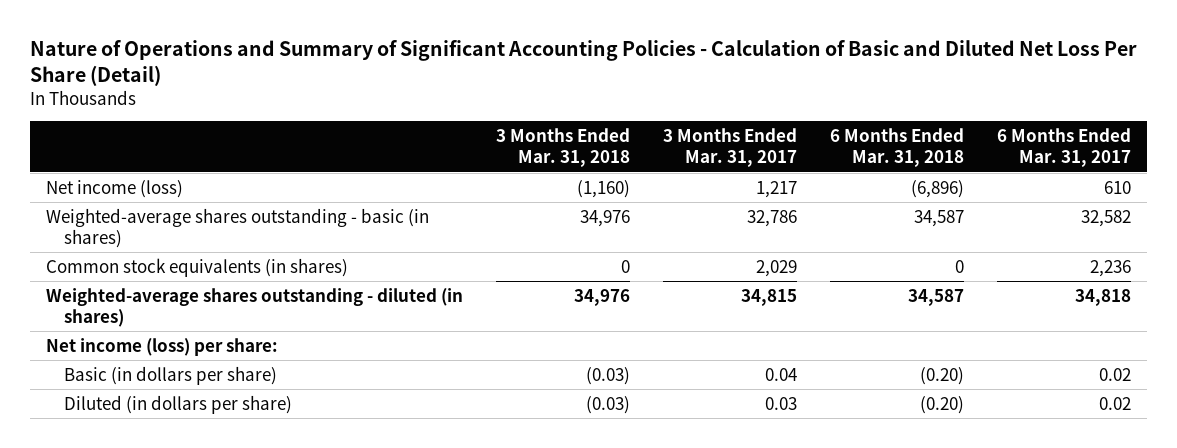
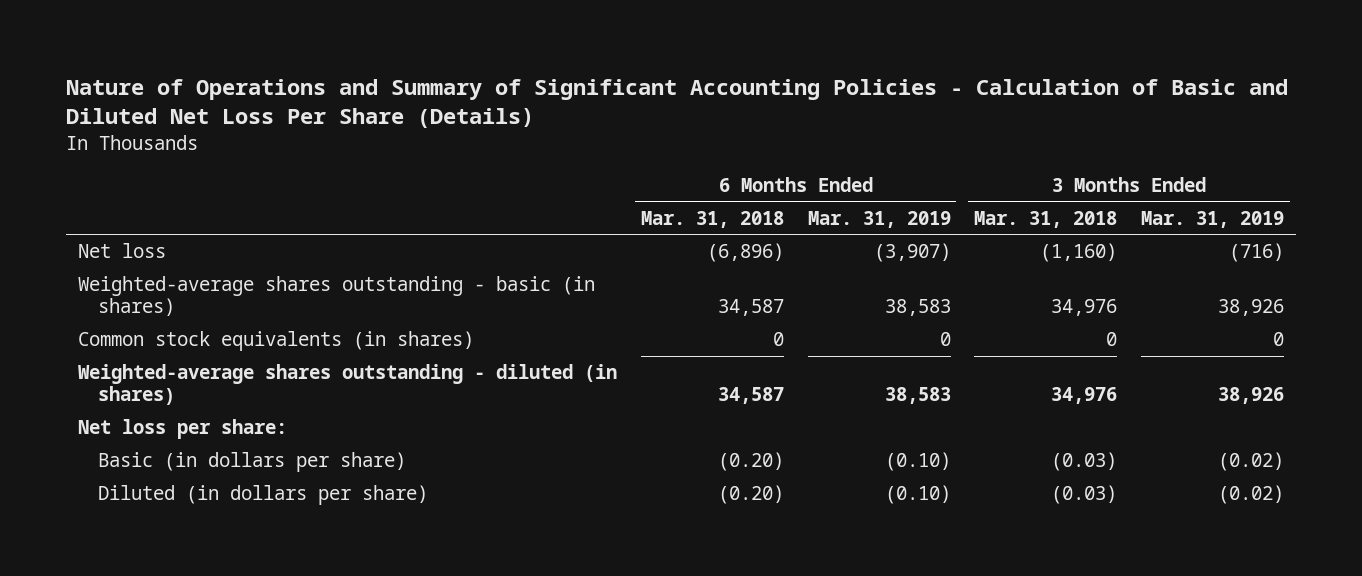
- Nature of Operations and Summary of Significant Accounting Policies - Calculation of Basic and Diluted Net Loss Per Share (Detail)
+ Nature of Operations and Summary of Significant Accounting Policies - Calculation of Basic and Diluted Net Loss Per Share (Details)
- | 3 Months Ended Mar. 31, 2018 | 3 Months Ended Mar. 31, 2017 | 6 Months Ended Mar. 31, 2018 | 6 Months Ended Mar. 31, 2017
+ | 6 Months Ended Mar. 31, 2018 | 6 Months Ended Mar. 31, 2019 | 3 Months Ended Mar. 31, 2018 | 3 Months Ended Mar. 31, 2019
- Net income (loss) | (1,160) | 1,217 | (6,896) | 610
+ Net loss | (6,896) | (3,907) | (1,160) | (716)
- Net income (loss) per share:
+ Net loss per share:

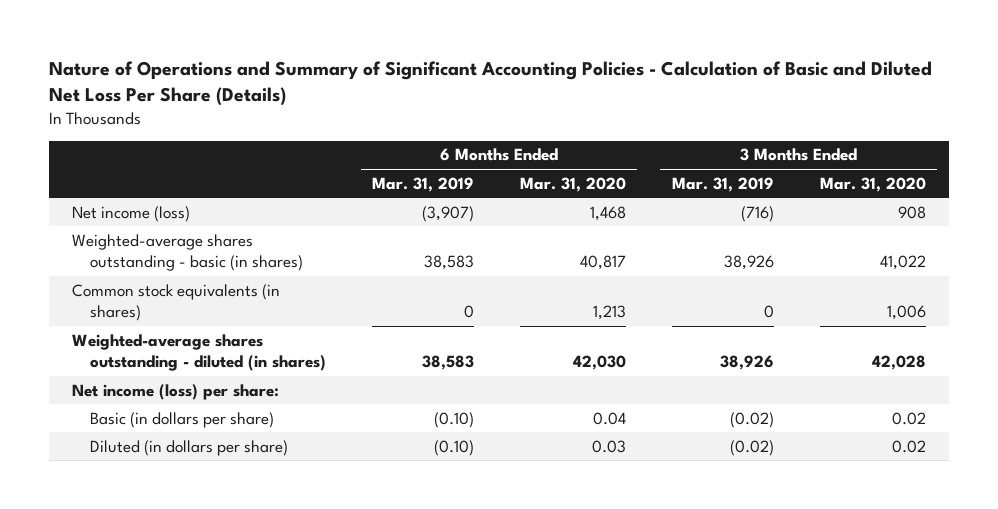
- | 6 Months Ended Mar. 31, 2018 | 6 Months Ended Mar. 31, 2019 | 3 Months Ended Mar. 31, 2018 | 3 Months Ended Mar. 31, 2019
+ | 6 Months Ended Mar. 31, 2019 | 6 Months Ended Mar. 31, 2020 | 3 Months Ended Mar. 31, 2019 | 3 Months Ended Mar. 31, 2020
- Net loss | (6,896) | (3,907) | (1,160) | (716)
+ Net income (loss) | (3,907) | 1,468 | (716) | 908
- Net loss per share:
+ Net income (loss) per share:

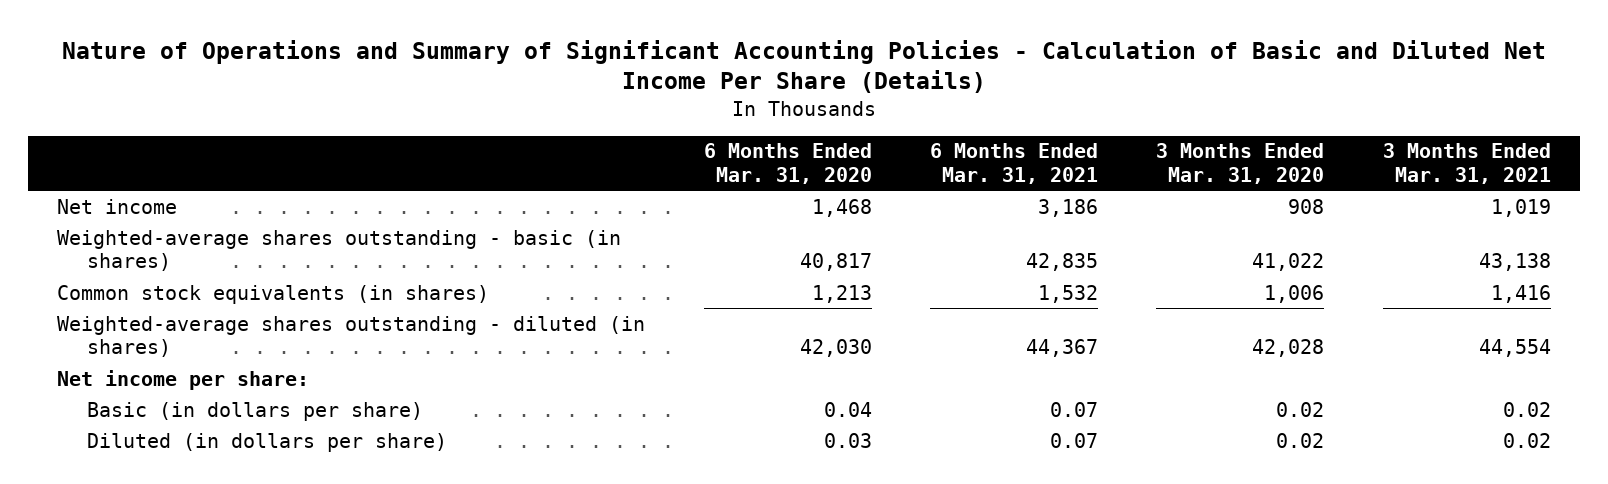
- Nature of Operations and Summary of Significant Accounting Policies - Calculation of Basic and Diluted Net Loss Per Share (Details)
+ Nature of Operations and Summary of Significant Accounting Policies - Calculation of Basic and Diluted Net Income Per Share (Details)
- | 6 Months Ended Mar. 31, 2019 | 6 Months Ended Mar. 31, 2020 | 3 Months Ended Mar. 31, 2019 | 3 Months Ended Mar. 31, 2020
+ | 6 Months Ended Mar. 31, 2020 | 6 Months Ended Mar. 31, 2021 | 3 Months Ended Mar. 31, 2020 | 3 Months Ended Mar. 31, 2021
- Net income (loss) | (3,907) | 1,468 | (716) | 908
+ Net income | 1,468 | 3,186 | 908 | 1,019
- Net income (loss) per share:
+ Net income per share:

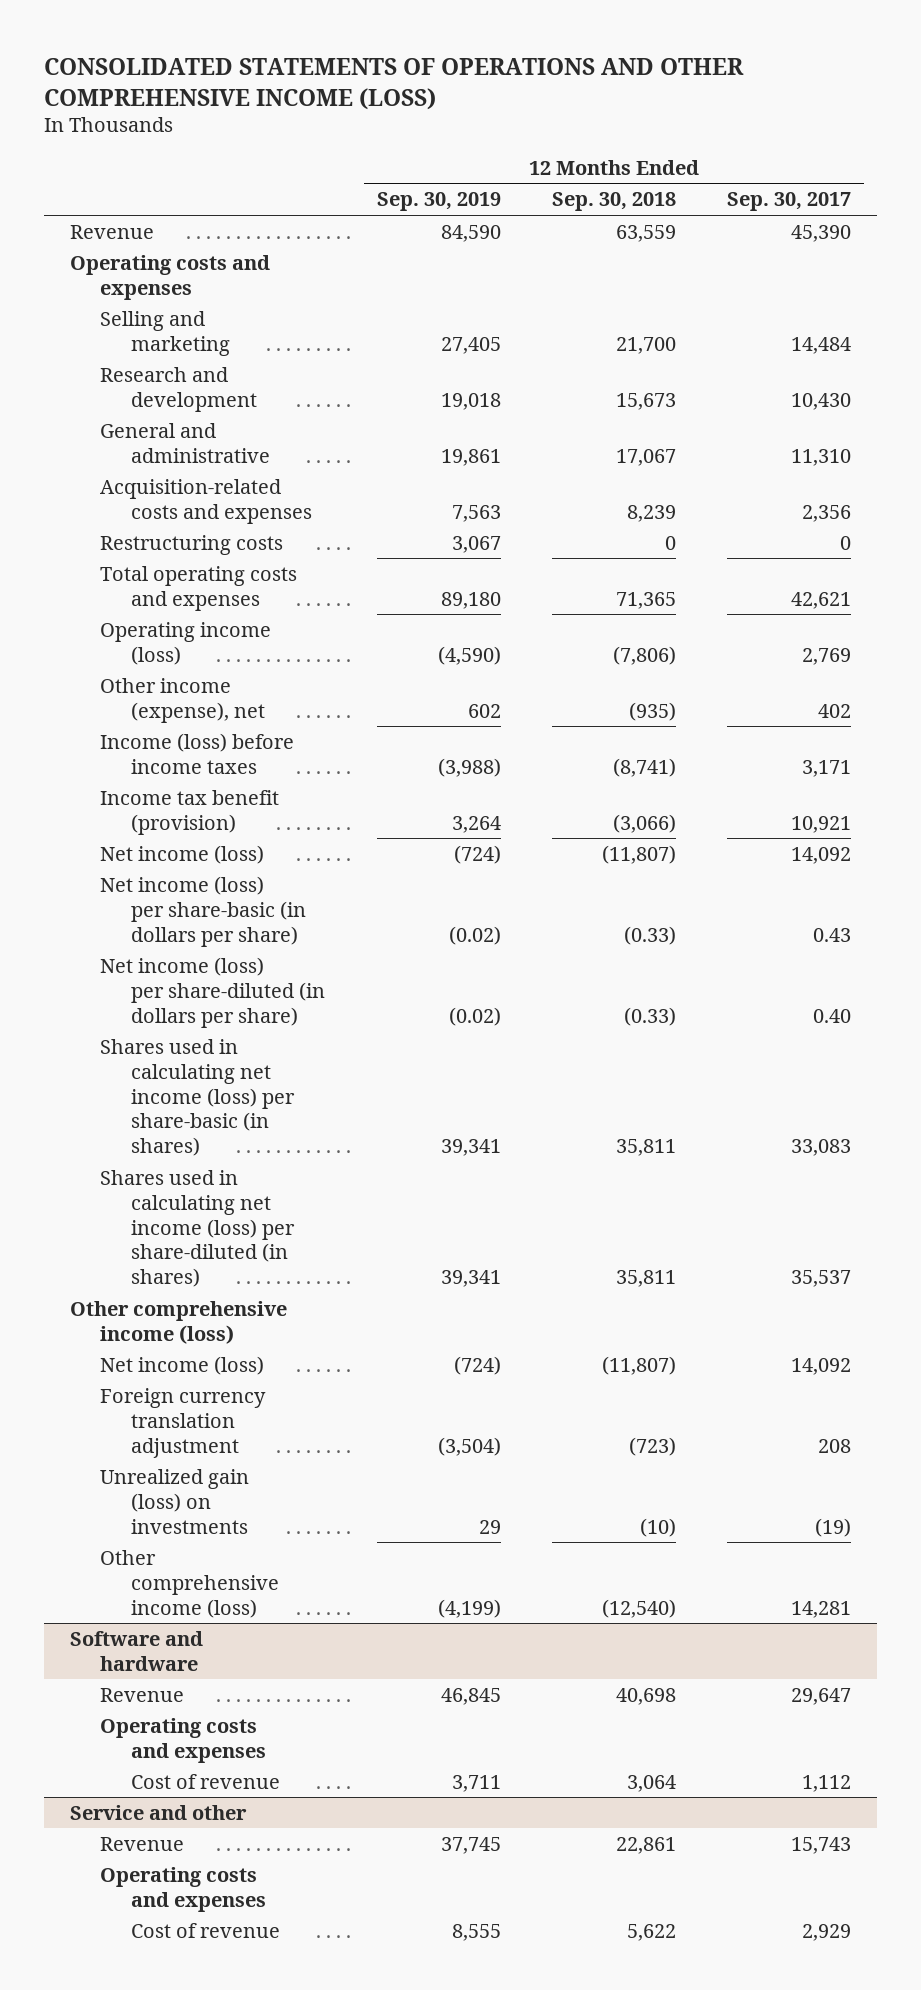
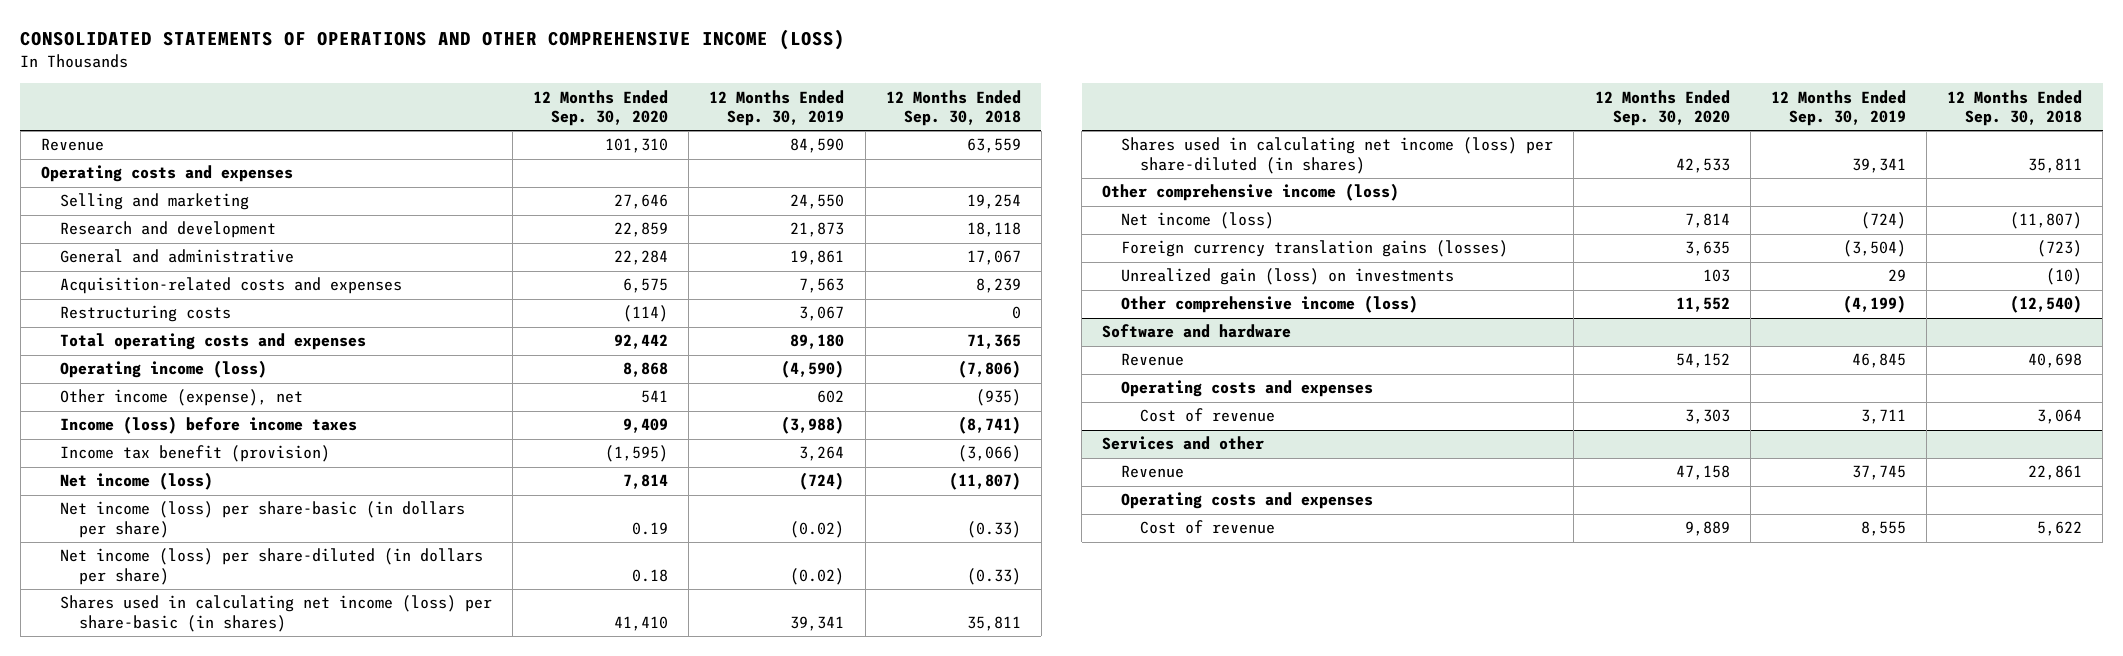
- | 12 Months Ended Sep. 30, 2019 | 12 Months Ended Sep. 30, 2018 | 12 Months Ended Sep. 30, 2017
+ | 12 Months Ended Sep. 30, 2020 | 12 Months Ended Sep. 30, 2019 | 12 Months Ended Sep. 30, 2018
- Selling and marketing | 27,405 | 21,700 | 14,484
- Research and development | 19,018 | 15,673 | 10,430
+ Selling and marketing | 27,646 | 24,550 | 19,254
+ Research and development | 22,859 | 21,873 | 18,118
- Foreign currency translation adjustment | (3,504) | (723) | 208
+ Foreign currency translation gains (losses) | 3,635 | (3,504) | (723)
- Service and other
+ Services and other

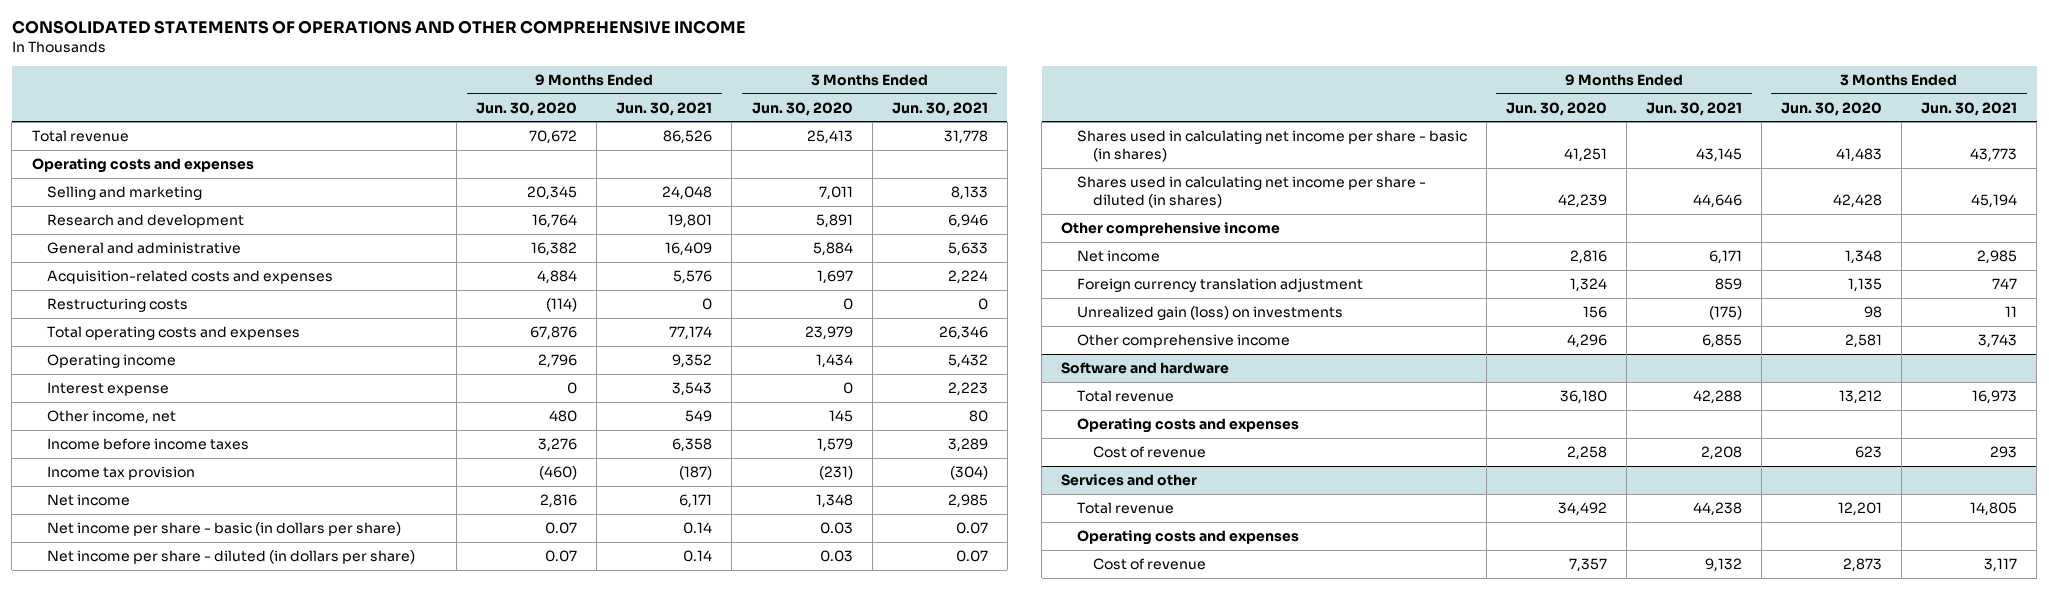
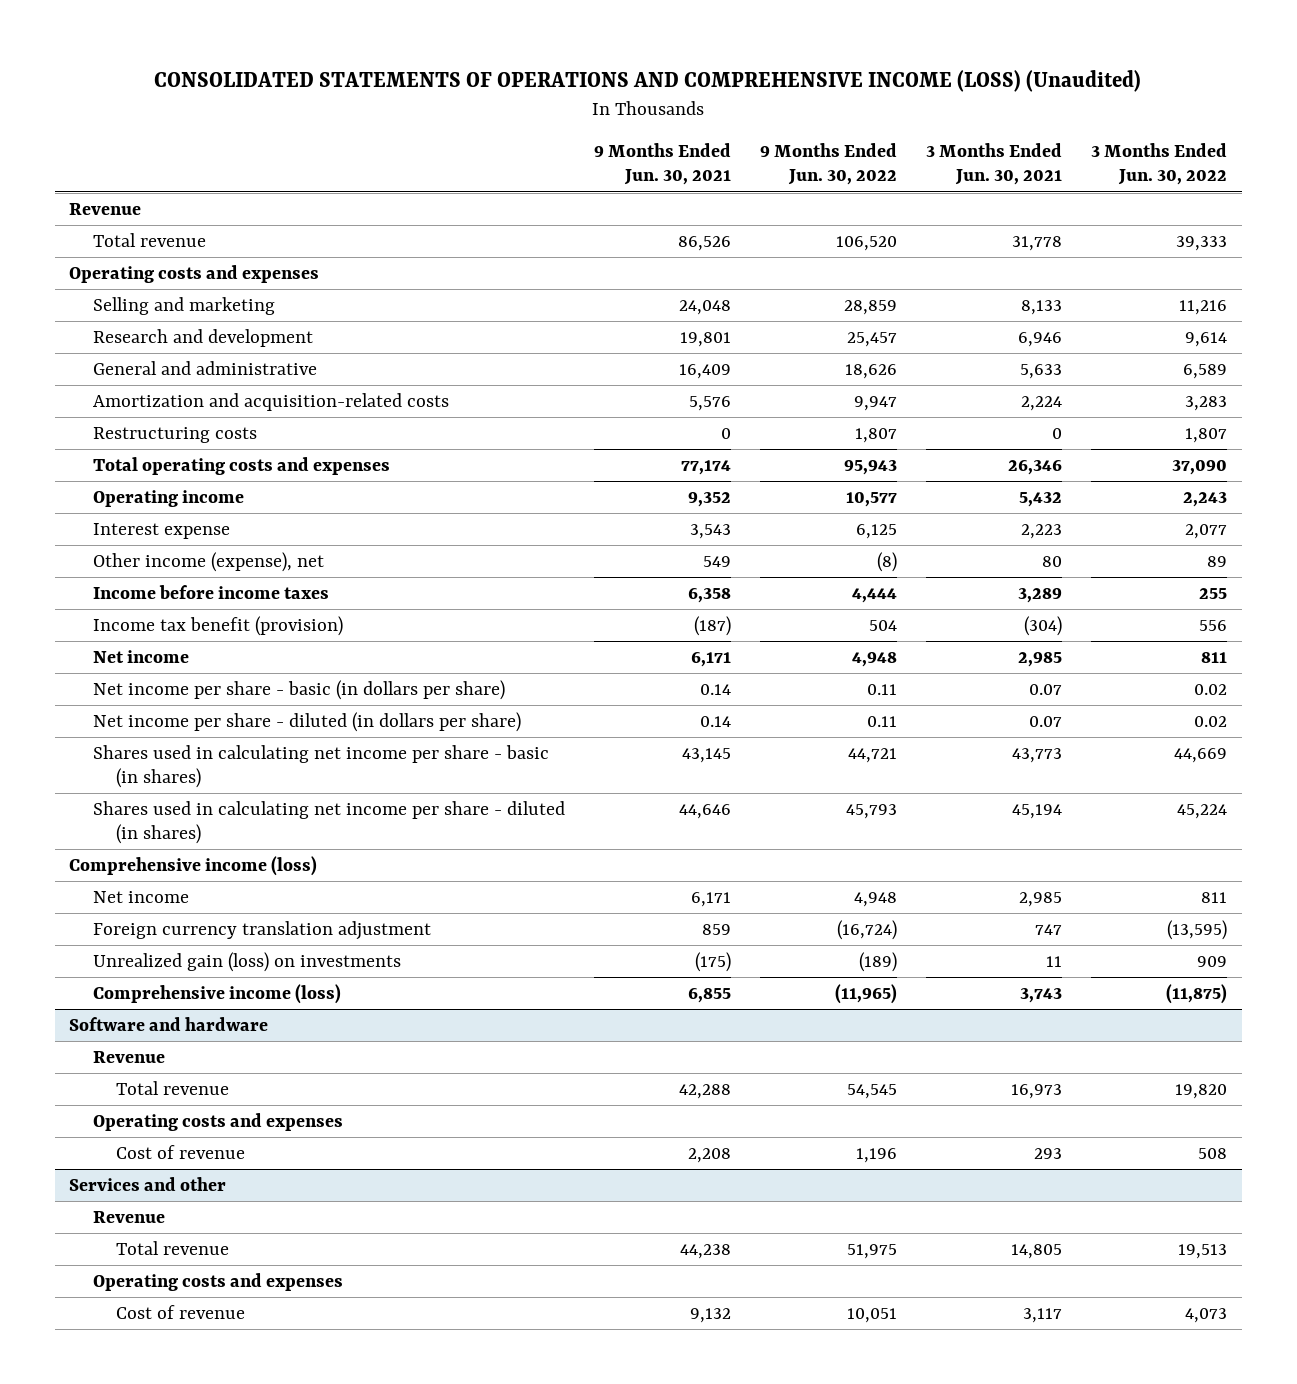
- CONSOLIDATED STATEMENTS OF OPERATIONS AND OTHER COMPREHENSIVE INCOME
+ CONSOLIDATED STATEMENTS OF OPERATIONS AND COMPREHENSIVE INCOME (LOSS) (Unaudited)
- | 9 Months Ended Jun. 30, 2020 | 9 Months Ended Jun. 30, 2021 | 3 Months Ended Jun. 30, 2020 | 3 Months Ended Jun. 30, 2021
+ | 9 Months Ended Jun. 30, 2021 | 9 Months Ended Jun. 30, 2022 | 3 Months Ended Jun. 30, 2021 | 3 Months Ended Jun. 30, 2022
+ Revenue
- Acquisition-related costs and expenses | 4,884 | 5,576 | 1,697 | 2,224
+ Amortization and acquisition-related costs | 5,576 | 9,947 | 2,224 | 3,283
- Other income, net | 480 | 549 | 145 | 80
+ Other income (expense), net | 549 | (8) | 80 | 89
- Income tax provision | (460) | (187) | (231) | (304)
+ Income tax benefit (provision) | (187) | 504 | (304) | 556
- Other comprehensive income
+ Comprehensive income (loss)
- Other comprehensive income | 4,296 | 6,855 | 2,581 | 3,743
+ Comprehensive income (loss) | 6,855 | (11,965) | 3,743 | (11,875)
@ Software and hardware
+ Revenue
@ Services and other
+ Revenue

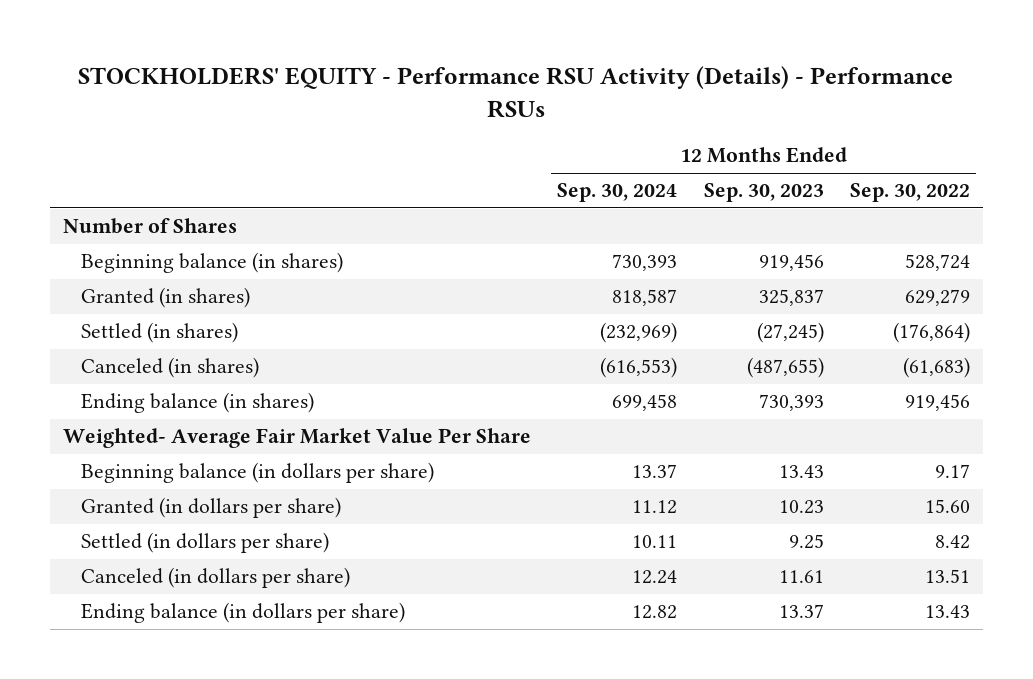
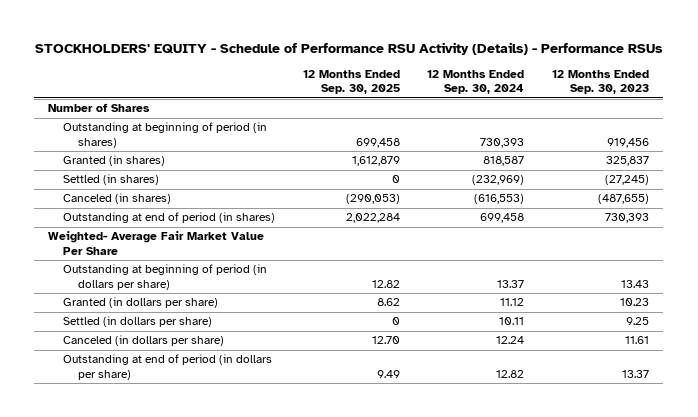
- STOCKHOLDERS' EQUITY - Performance RSU Activity (Details) - Performance RSUs
+ STOCKHOLDERS' EQUITY - Schedule of Performance RSU Activity (Details) - Performance RSUs
- | 12 Months Ended Sep. 30, 2024 | 12 Months Ended Sep. 30, 2023 | 12 Months Ended Sep. 30, 2022
+ | 12 Months Ended Sep. 30, 2025 | 12 Months Ended Sep. 30, 2024 | 12 Months Ended Sep. 30, 2023
- Beginning balance (in shares) | 730,393 | 919,456 | 528,724
+ Outstanding at beginning of period (in shares) | 699,458 | 730,393 | 919,456
- Ending balance (in shares) | 699,458 | 730,393 | 919,456
+ Outstanding at end of period (in shares) | 2,022,284 | 699,458 | 730,393
- Beginning balance (in dollars per share) | 13.37 | 13.43 | 9.17
+ Outstanding at beginning of period (in dollars per share) | 12.82 | 13.37 | 13.43
- Ending balance (in dollars per share) | 12.82 | 13.37 | 13.43
+ Outstanding at end of period (in dollars per share) | 9.49 | 12.82 | 13.37

